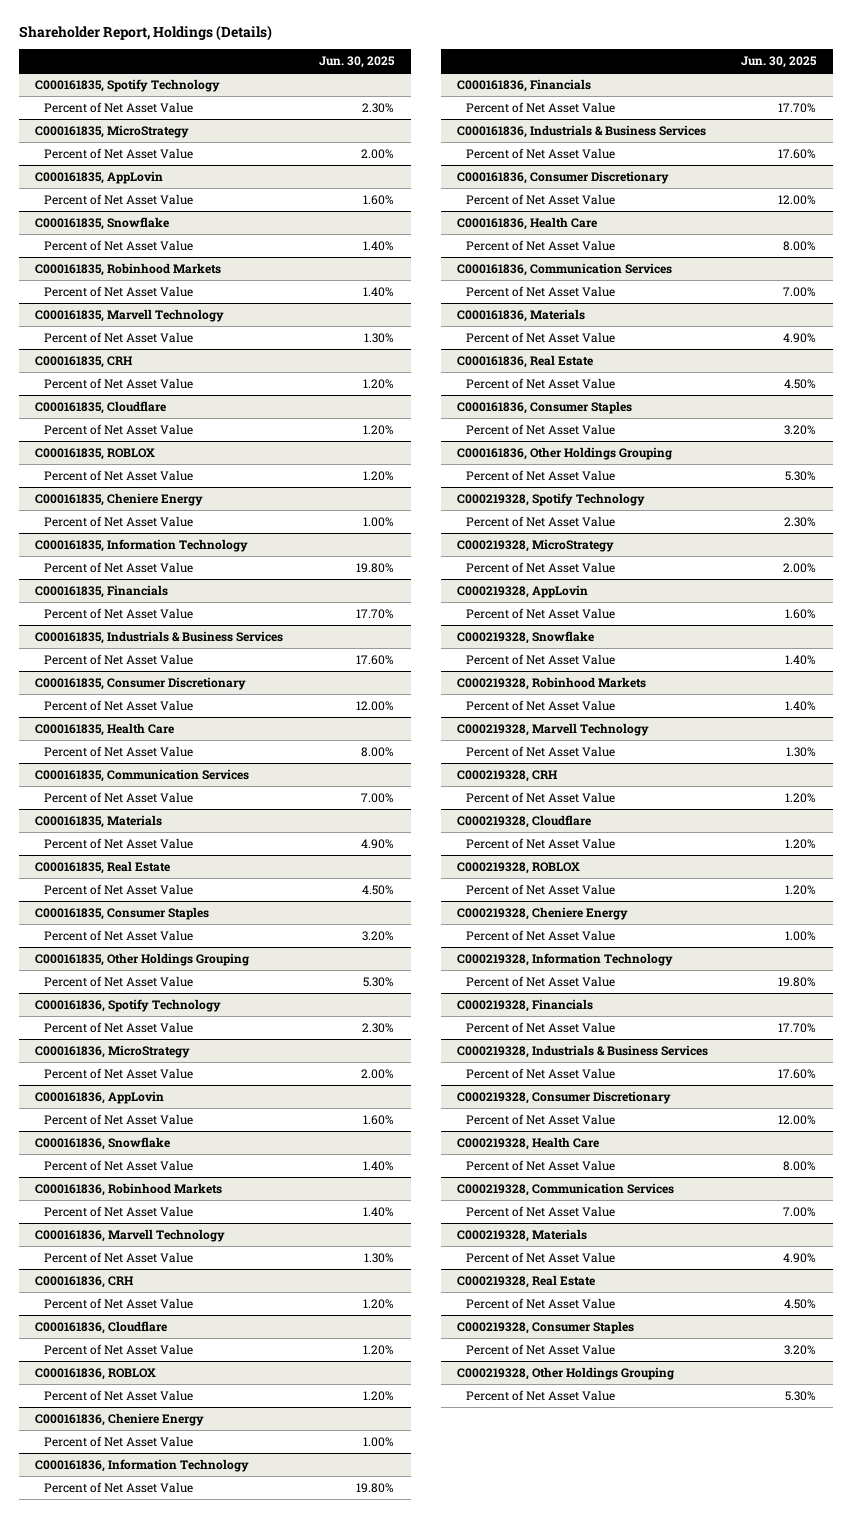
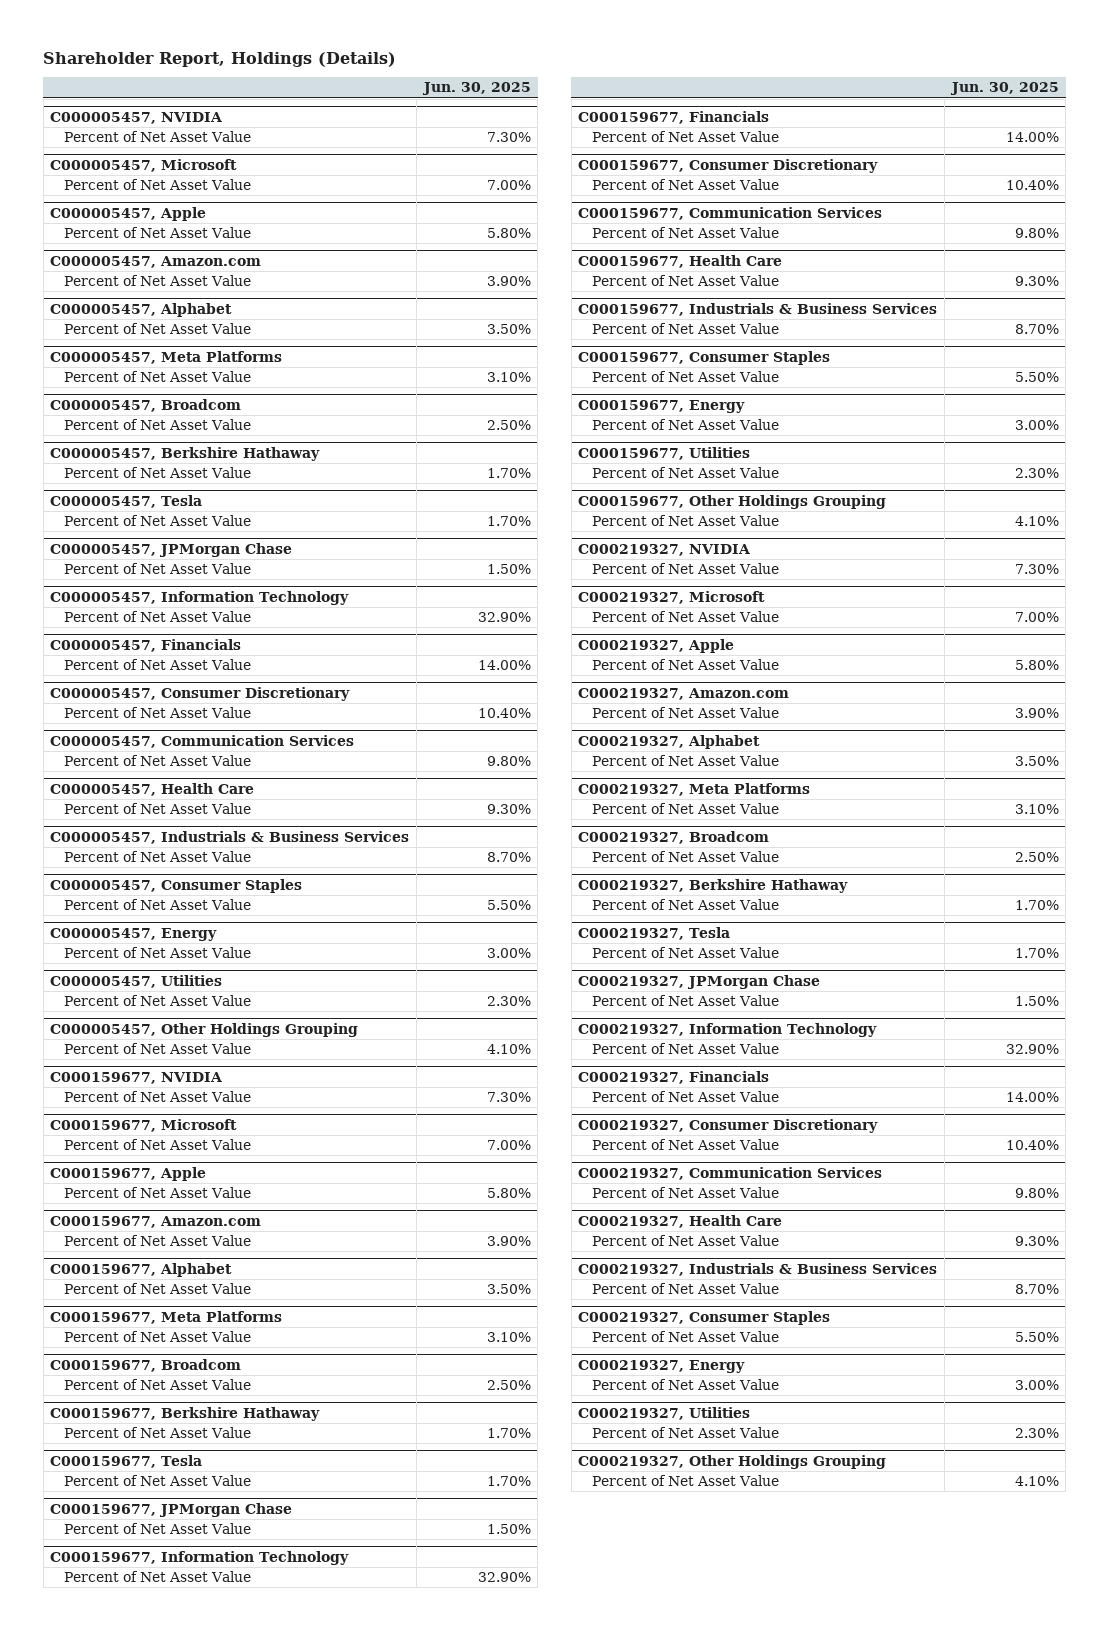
- C000161835, Spotify Technology
- Percent of Net Asset Value | 2.30%
- C000161835, MicroStrategy
- Percent of Net Asset Value | 2.00%
- C000161835, AppLovin
- Percent of Net Asset Value | 1.60%
- C000161835, Snowflake
- Percent of Net Asset Value | 1.40%
- C000161835, Robinhood Markets
- Percent of Net Asset Value | 1.40%
- C000161835, Marvell Technology
- Percent of Net Asset Value | 1.30%
- C000161835, CRH
- Percent of Net Asset Value | 1.20%
- C000161835, Cloudflare
- Percent of Net Asset Value | 1.20%
- C000161835, ROBLOX
- Percent of Net Asset Value | 1.20%
- C000161835, Cheniere Energy
- Percent of Net Asset Value | 1.00%
- C000161835, Information Technology
- Percent of Net Asset Value | 19.80%
- C000161835, Financials
- Percent of Net Asset Value | 17.70%
- C000161835, Industrials & Business Services
- Percent of Net Asset Value | 17.60%
- C000161835, Consumer Discretionary
- Percent of Net Asset Value | 12.00%
- C000161835, Health Care
- Percent of Net Asset Value | 8.00%
- C000161835, Communication Services
+ C000005457, NVIDIA
+ Percent of Net Asset Value | 7.30%
+ C000005457, Microsoft
- C000161835, Materials
- Percent of Net Asset Value | 4.90%
- C000161835, Real Estate
- Percent of Net Asset Value | 4.50%
- C000161835, Consumer Staples
- Percent of Net Asset Value | 3.20%
- C000161835, Other Holdings Grouping
- Percent of Net Asset Value | 5.30%
- C000161836, Spotify Technology
+ C000005457, Apple
+ Percent of Net Asset Value | 5.80%
+ C000005457, Amazon.com
+ Percent of Net Asset Value | 3.90%
+ C000005457, Alphabet
+ Percent of Net Asset Value | 3.50%
+ C000005457, Meta Platforms
+ Percent of Net Asset Value | 3.10%
+ C000005457, Broadcom
+ Percent of Net Asset Value | 2.50%
+ C000005457, Berkshire Hathaway
+ Percent of Net Asset Value | 1.70%
+ C000005457, Tesla
+ Percent of Net Asset Value | 1.70%
+ C000005457, JPMorgan Chase
+ Percent of Net Asset Value | 1.50%
+ C000005457, Information Technology
+ Percent of Net Asset Value | 32.90%
+ C000005457, Financials
+ Percent of Net Asset Value | 14.00%
+ C000005457, Consumer Discretionary
+ Percent of Net Asset Value | 10.40%
+ C000005457, Communication Services
+ Percent of Net Asset Value | 9.80%
+ C000005457, Health Care
+ Percent of Net Asset Value | 9.30%
+ C000005457, Industrials & Business Services
+ Percent of Net Asset Value | 8.70%
+ C000005457, Consumer Staples
+ Percent of Net Asset Value | 5.50%
+ C000005457, Energy
+ Percent of Net Asset Value | 3.00%
+ C000005457, Utilities
- C000161836, MicroStrategy
- Percent of Net Asset Value | 2.00%
- C000161836, AppLovin
- Percent of Net Asset Value | 1.60%
- C000161836, Snowflake
- Percent of Net Asset Value | 1.40%
- C000161836, Robinhood Markets
- Percent of Net Asset Value | 1.40%
- C000161836, Marvell Technology
- Percent of Net Asset Value | 1.30%
- C000161836, CRH
- Percent of Net Asset Value | 1.20%
- C000161836, Cloudflare
- Percent of Net Asset Value | 1.20%
- C000161836, ROBLOX
- Percent of Net Asset Value | 1.20%
- C000161836, Cheniere Energy
- Percent of Net Asset Value | 1.00%
- C000161836, Information Technology
- Percent of Net Asset Value | 19.80%
- C000161836, Financials
- Percent of Net Asset Value | 17.70%
- C000161836, Industrials & Business Services
- Percent of Net Asset Value | 17.60%
- C000161836, Consumer Discretionary
- Percent of Net Asset Value | 12.00%
- C000161836, Health Care
- Percent of Net Asset Value | 8.00%
- C000161836, Communication Services
+ C000005457, Other Holdings Grouping
+ Percent of Net Asset Value | 4.10%
+ C000159677, NVIDIA
+ Percent of Net Asset Value | 7.30%
+ C000159677, Microsoft
- C000161836, Materials
- Percent of Net Asset Value | 4.90%
- C000161836, Real Estate
- Percent of Net Asset Value | 4.50%
- C000161836, Consumer Staples
- Percent of Net Asset Value | 3.20%
- C000161836, Other Holdings Grouping
- Percent of Net Asset Value | 5.30%
- C000219328, Spotify Technology
+ C000159677, Apple
+ Percent of Net Asset Value | 5.80%
+ C000159677, Amazon.com
+ Percent of Net Asset Value | 3.90%
+ C000159677, Alphabet
+ Percent of Net Asset Value | 3.50%
+ C000159677, Meta Platforms
+ Percent of Net Asset Value | 3.10%
+ C000159677, Broadcom
+ Percent of Net Asset Value | 2.50%
+ C000159677, Berkshire Hathaway
+ Percent of Net Asset Value | 1.70%
+ C000159677, Tesla
+ Percent of Net Asset Value | 1.70%
+ C000159677, JPMorgan Chase
+ Percent of Net Asset Value | 1.50%
+ C000159677, Information Technology
+ Percent of Net Asset Value | 32.90%
+ C000159677, Financials
+ Percent of Net Asset Value | 14.00%
+ C000159677, Consumer Discretionary
+ Percent of Net Asset Value | 10.40%
+ C000159677, Communication Services
+ Percent of Net Asset Value | 9.80%
+ C000159677, Health Care
+ Percent of Net Asset Value | 9.30%
+ C000159677, Industrials & Business Services
+ Percent of Net Asset Value | 8.70%
+ C000159677, Consumer Staples
+ Percent of Net Asset Value | 5.50%
+ C000159677, Energy
+ Percent of Net Asset Value | 3.00%
+ C000159677, Utilities
- C000219328, MicroStrategy
- Percent of Net Asset Value | 2.00%
- C000219328, AppLovin
- Percent of Net Asset Value | 1.60%
- C000219328, Snowflake
- Percent of Net Asset Value | 1.40%
- C000219328, Robinhood Markets
- Percent of Net Asset Value | 1.40%
- C000219328, Marvell Technology
- Percent of Net Asset Value | 1.30%
- C000219328, CRH
- Percent of Net Asset Value | 1.20%
- C000219328, Cloudflare
- Percent of Net Asset Value | 1.20%
- C000219328, ROBLOX
- Percent of Net Asset Value | 1.20%
- C000219328, Cheniere Energy
- Percent of Net Asset Value | 1.00%
- C000219328, Information Technology
- Percent of Net Asset Value | 19.80%
- C000219328, Financials
- Percent of Net Asset Value | 17.70%
- C000219328, Industrials & Business Services
- Percent of Net Asset Value | 17.60%
- C000219328, Consumer Discretionary
- Percent of Net Asset Value | 12.00%
- C000219328, Health Care
- Percent of Net Asset Value | 8.00%
- C000219328, Communication Services
+ C000159677, Other Holdings Grouping
+ Percent of Net Asset Value | 4.10%
+ C000219327, NVIDIA
+ Percent of Net Asset Value | 7.30%
+ C000219327, Microsoft
- C000219328, Materials
- Percent of Net Asset Value | 4.90%
- C000219328, Real Estate
- Percent of Net Asset Value | 4.50%
- C000219328, Consumer Staples
- Percent of Net Asset Value | 3.20%
- C000219328, Other Holdings Grouping
- Percent of Net Asset Value | 5.30%
+ C000219327, Apple
+ Percent of Net Asset Value | 5.80%
+ C000219327, Amazon.com
+ Percent of Net Asset Value | 3.90%
+ C000219327, Alphabet
+ Percent of Net Asset Value | 3.50%
+ C000219327, Meta Platforms
+ Percent of Net Asset Value | 3.10%
+ C000219327, Broadcom
+ Percent of Net Asset Value | 2.50%
+ C000219327, Berkshire Hathaway
+ Percent of Net Asset Value | 1.70%
+ C000219327, Tesla
+ Percent of Net Asset Value | 1.70%
+ C000219327, JPMorgan Chase
+ Percent of Net Asset Value | 1.50%
+ C000219327, Information Technology
+ Percent of Net Asset Value | 32.90%
+ C000219327, Financials
+ Percent of Net Asset Value | 14.00%
+ C000219327, Consumer Discretionary
+ Percent of Net Asset Value | 10.40%
+ C000219327, Communication Services
+ Percent of Net Asset Value | 9.80%
+ C000219327, Health Care
+ Percent of Net Asset Value | 9.30%
+ C000219327, Industrials & Business Services
+ Percent of Net Asset Value | 8.70%
+ C000219327, Consumer Staples
+ Percent of Net Asset Value | 5.50%
+ C000219327, Energy
+ Percent of Net Asset Value | 3.00%
+ C000219327, Utilities
+ Percent of Net Asset Value | 2.30%
+ C000219327, Other Holdings Grouping
+ Percent of Net Asset Value | 4.10%

